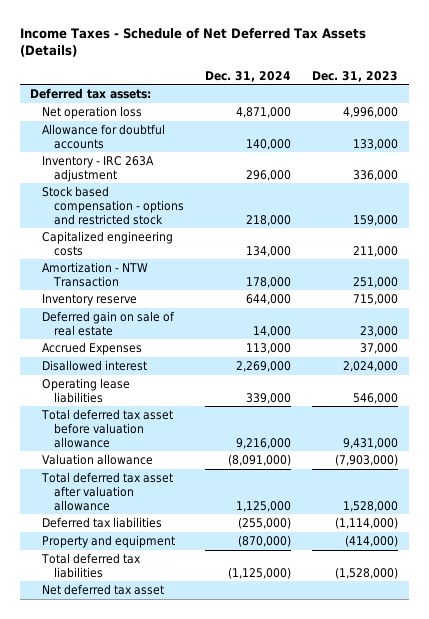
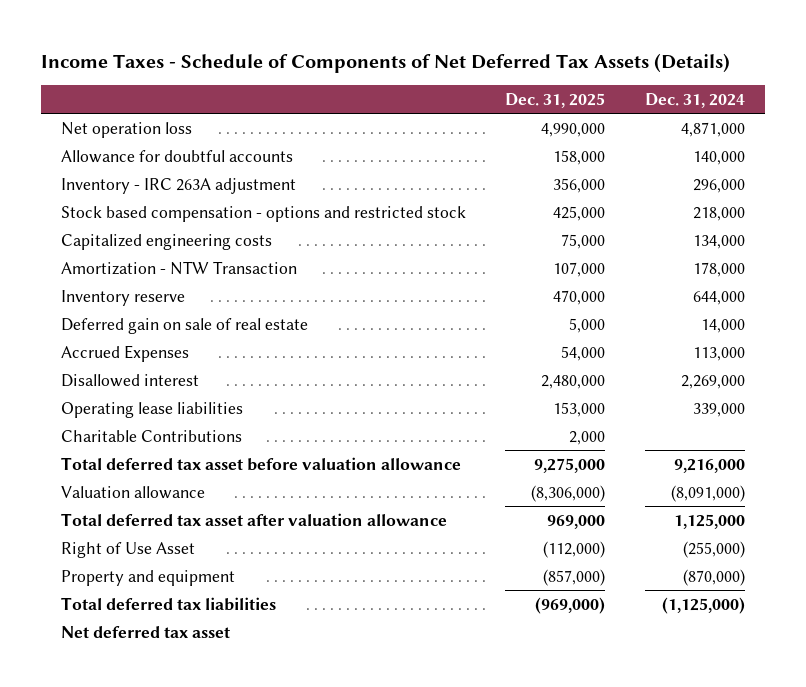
- Income Taxes - Schedule of Net Deferred Tax Assets (Details)
+ Income Taxes - Schedule of Components of Net Deferred Tax Assets (Details)
- | Dec. 31, 2024 | Dec. 31, 2023
+ | Dec. 31, 2025 | Dec. 31, 2024
- Deferred tax assets:
+ Charitable Contributions | 2,000 |
- Deferred tax liabilities | (255,000) | (1,114,000)
+ Right of Use Asset | (112,000) | (255,000)

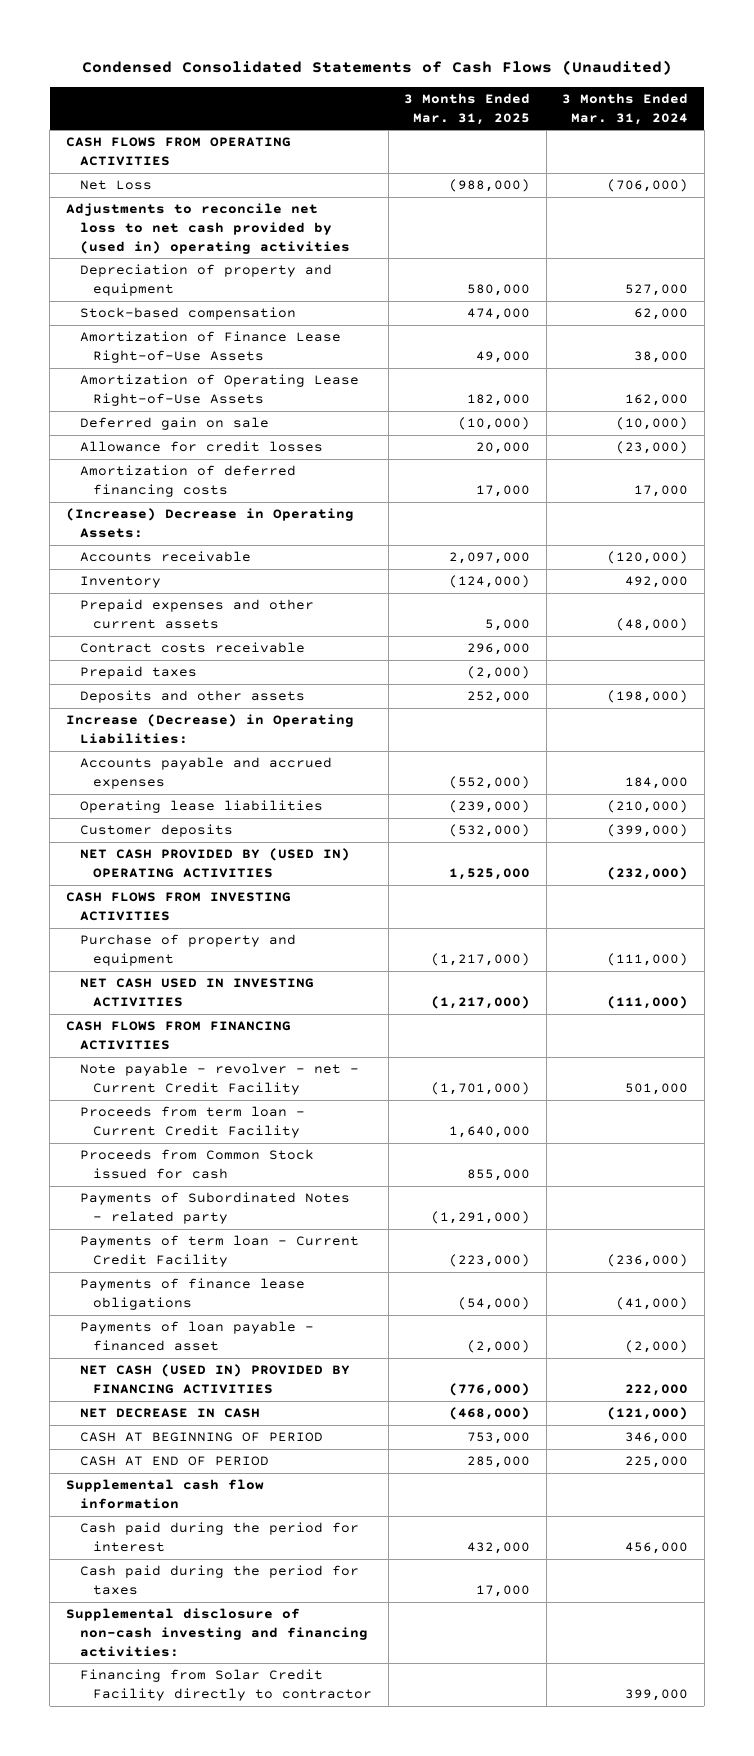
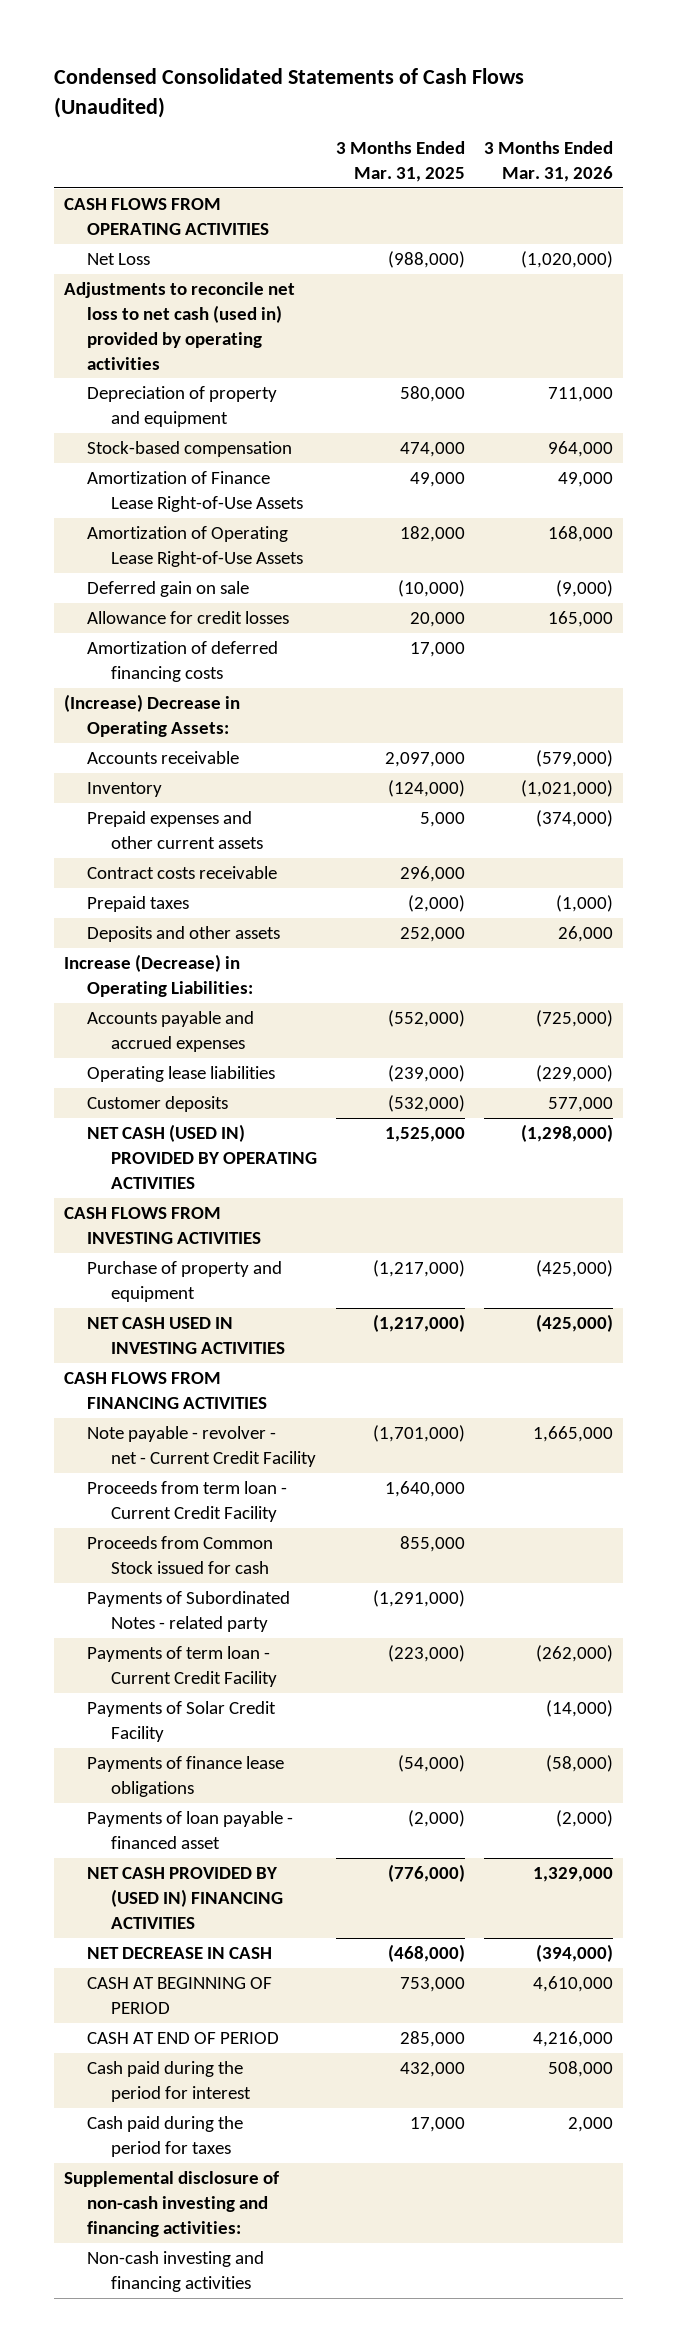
- | 3 Months Ended Mar. 31, 2025 | 3 Months Ended Mar. 31, 2024
+ | 3 Months Ended Mar. 31, 2025 | 3 Months Ended Mar. 31, 2026
- Adjustments to reconcile net loss to net cash provided by (used in) operating activities
+ Adjustments to reconcile net loss to net cash (used in) provided by operating activities
- NET CASH PROVIDED BY (USED IN) OPERATING ACTIVITIES | 1,525,000 | (232,000)
+ NET CASH (USED IN) PROVIDED BY OPERATING ACTIVITIES | 1,525,000 | (1,298,000)
+ Payments of Solar Credit Facility | | (14,000)
- NET CASH (USED IN) PROVIDED BY FINANCING ACTIVITIES | (776,000) | 222,000
+ NET CASH PROVIDED BY (USED IN) FINANCING ACTIVITIES | (776,000) | 1,329,000
- Supplemental cash flow information
- Financing from Solar Credit Facility directly to contractor | | 399,000
+ Non-cash investing and financing activities

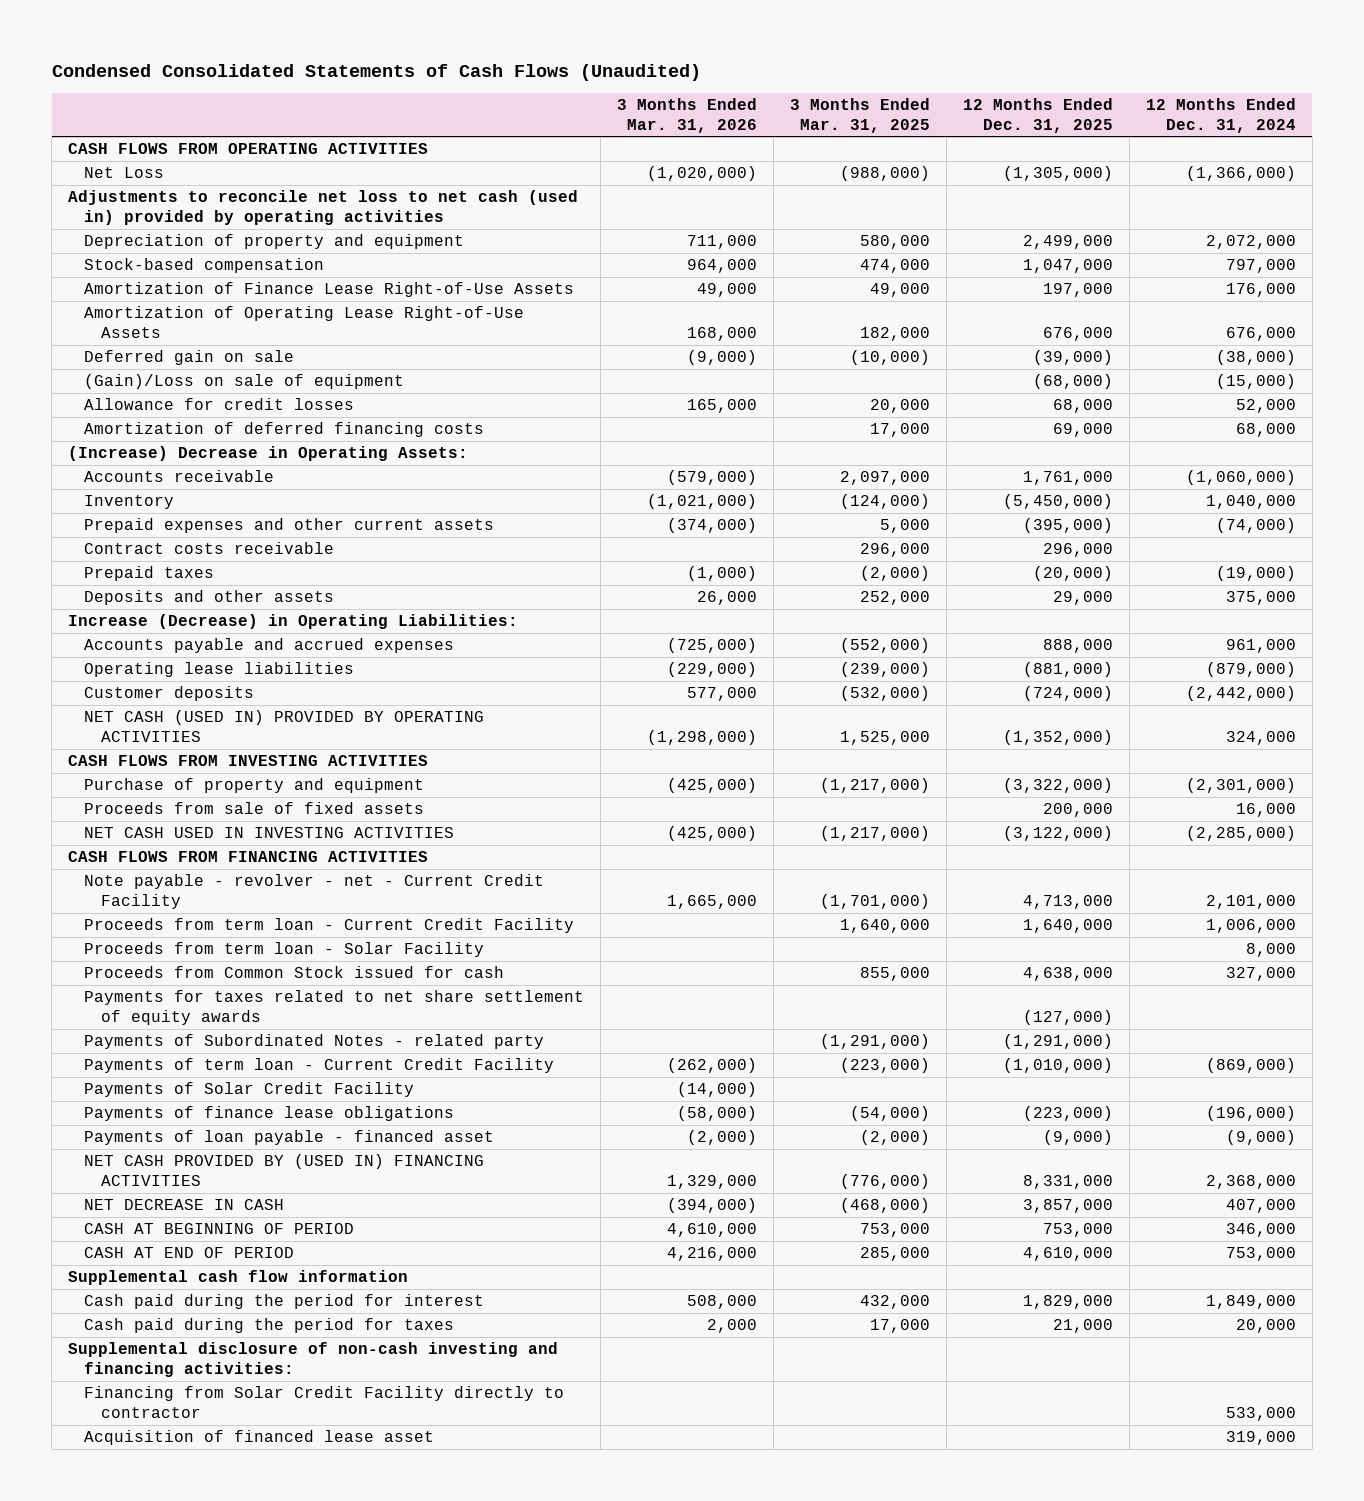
- | 3 Months Ended Mar. 31, 2025 | 3 Months Ended Mar. 31, 2026
+ | 3 Months Ended Mar. 31, 2026 | 3 Months Ended Mar. 31, 2025 | 12 Months Ended Dec. 31, 2025 | 12 Months Ended Dec. 31, 2024
+ (Gain)/Loss on sale of equipment | | | (68,000) | (15,000)
+ Proceeds from sale of fixed assets | | | 200,000 | 16,000
+ Proceeds from term loan - Solar Facility | | | | 8,000
+ Payments for taxes related to net share settlement of equity awards | | | (127,000) |
+ Supplemental cash flow information
- Non-cash investing and financing activities
+ Financing from Solar Credit Facility directly to contractor | | | | 533,000
+ Acquisition of financed lease asset | | | | 319,000

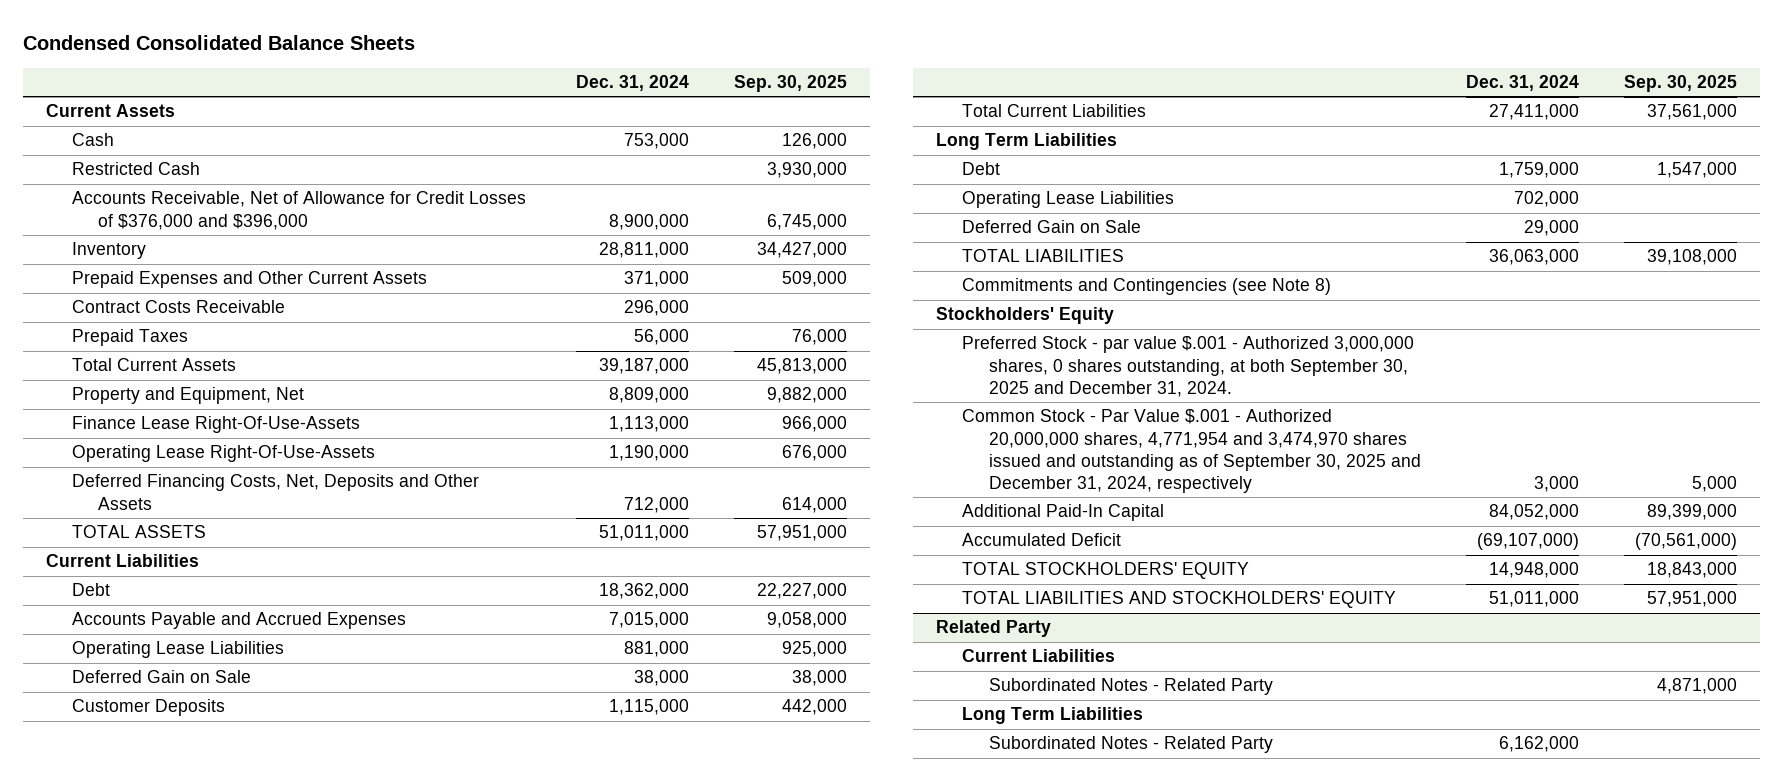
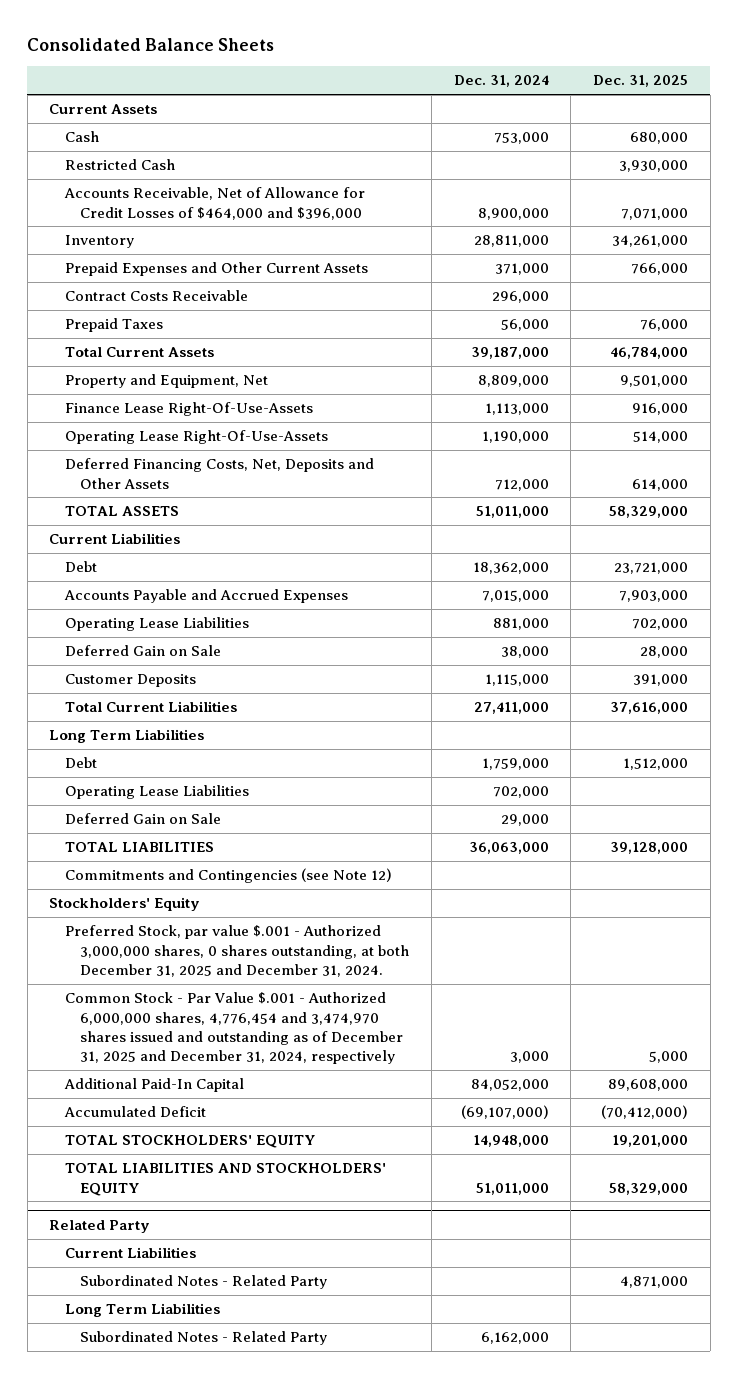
- Condensed Consolidated Balance Sheets
+ Consolidated Balance Sheets
- | Dec. 31, 2024 | Sep. 30, 2025
+ | Dec. 31, 2024 | Dec. 31, 2025
- Accounts Receivable, Net of Allowance for Credit Losses of $376,000 and $396,000 | 8,900,000 | 6,745,000
+ Accounts Receivable, Net of Allowance for Credit Losses of $464,000 and $396,000 | 8,900,000 | 7,071,000
- Commitments and Contingencies (see Note 8)
+ Commitments and Contingencies (see Note 12)
- Preferred Stock - par value $.001 - Authorized 3,000,000 shares, 0 shares outstanding, at both September 30, 2025 and December 31, 2024.
- Common Stock - Par Value $.001 - Authorized 20,000,000 shares, 4,771,954 and 3,474,970 shares issued and outstanding as of September 30, 2025 and December 31, 2024, respectively | 3,000 | 5,000
+ Preferred Stock, par value $.001 - Authorized 3,000,000 shares, 0 shares outstanding, at both December 31, 2025 and December 31, 2024.
+ Common Stock - Par Value $.001 - Authorized 6,000,000 shares, 4,776,454 and 3,474,970 shares issued and outstanding as of December 31, 2025 and December 31, 2024, respectively | 3,000 | 5,000

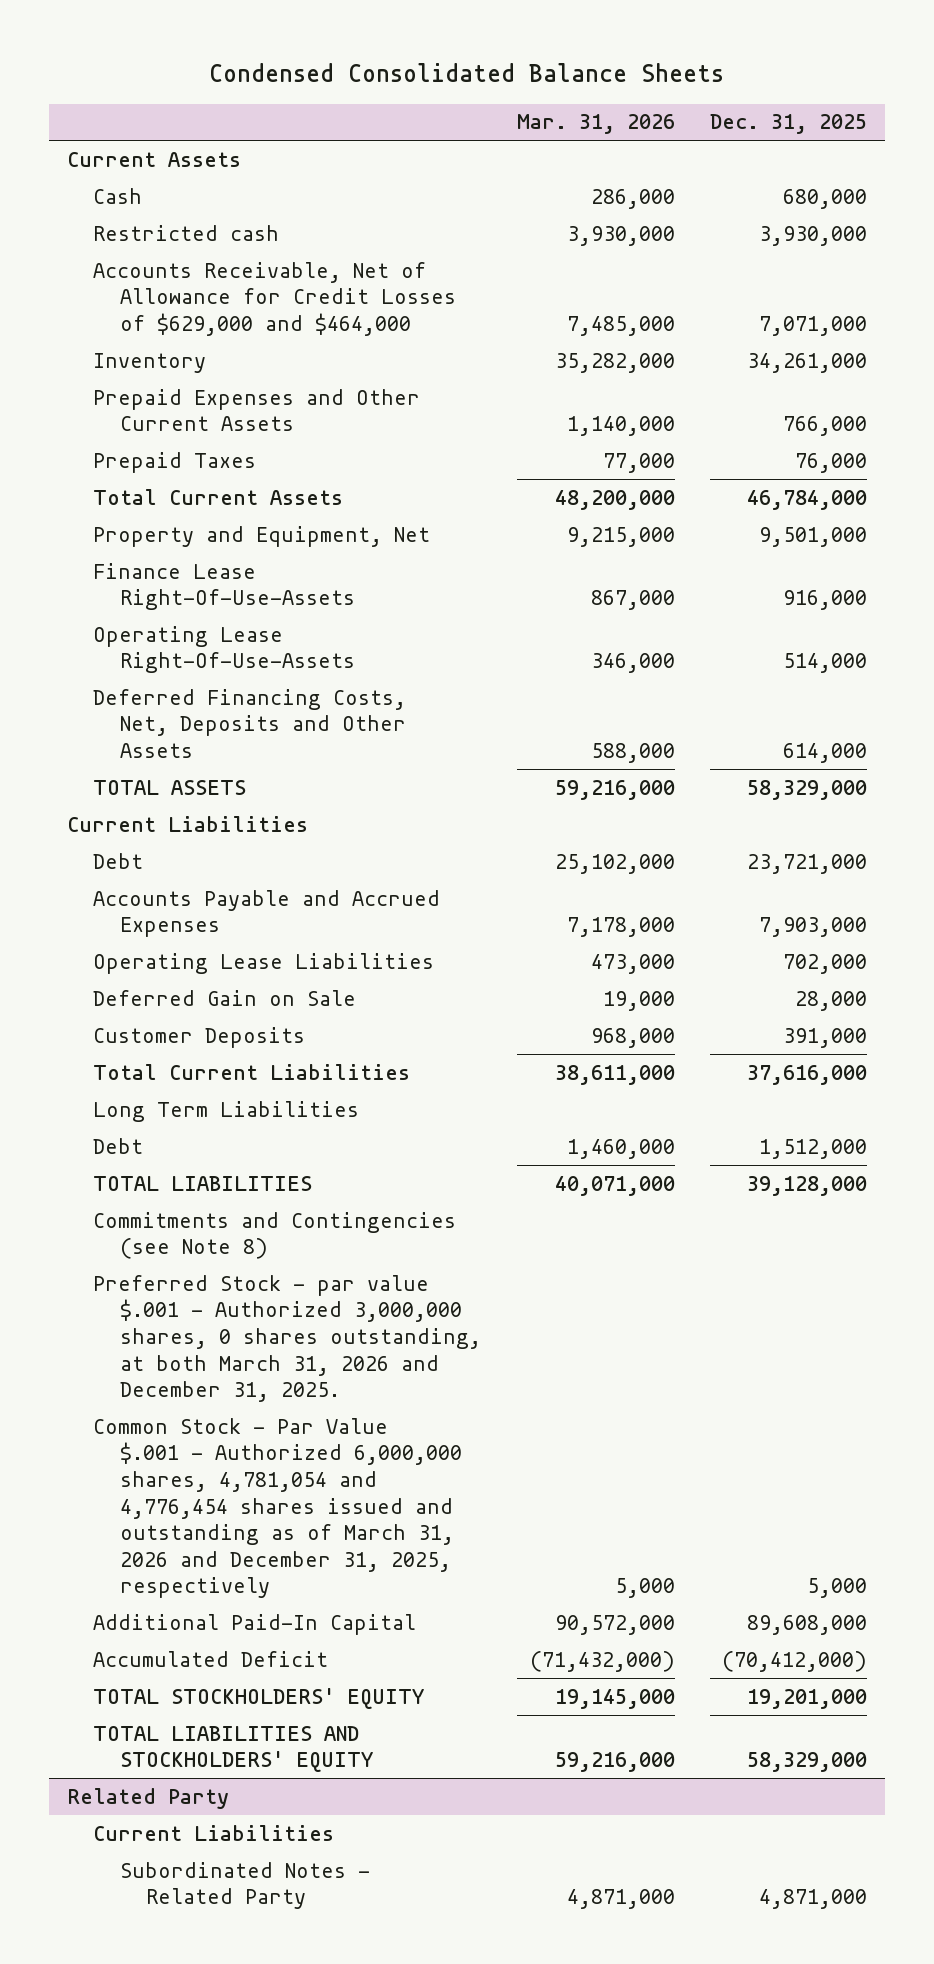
- Consolidated Balance Sheets
+ Condensed Consolidated Balance Sheets
- | Dec. 31, 2024 | Dec. 31, 2025
+ | Mar. 31, 2026 | Dec. 31, 2025
- Restricted Cash | | 3,930,000
- Accounts Receivable, Net of Allowance for Credit Losses of $464,000 and $396,000 | 8,900,000 | 7,071,000
+ Restricted cash | 3,930,000 | 3,930,000
+ Accounts Receivable, Net of Allowance for Credit Losses of $629,000 and $464,000 | 7,485,000 | 7,071,000
- Contract Costs Receivable | 296,000 |
- Operating Lease Liabilities | 702,000 |
- Deferred Gain on Sale | 29,000 |
- Commitments and Contingencies (see Note 12)
- Stockholders' Equity
- Preferred Stock, par value $.001 - Authorized 3,000,000 shares, 0 shares outstanding, at both December 31, 2025 and December 31, 2024.
- Common Stock - Par Value $.001 - Authorized 6,000,000 shares, 4,776,454 and 3,474,970 shares issued and outstanding as of December 31, 2025 and December 31, 2024, respectively | 3,000 | 5,000
+ Commitments and Contingencies (see Note 8)
+ Preferred Stock - par value $.001 - Authorized 3,000,000 shares, 0 shares outstanding, at both March 31, 2026 and December 31, 2025.
+ Common Stock - Par Value $.001 - Authorized 6,000,000 shares, 4,781,054 and 4,776,454 shares issued and outstanding as of March 31, 2026 and December 31, 2025, respectively | 5,000 | 5,000
@ Related Party
- Long Term Liabilities
- Subordinated Notes - Related Party | 6,162,000 |

